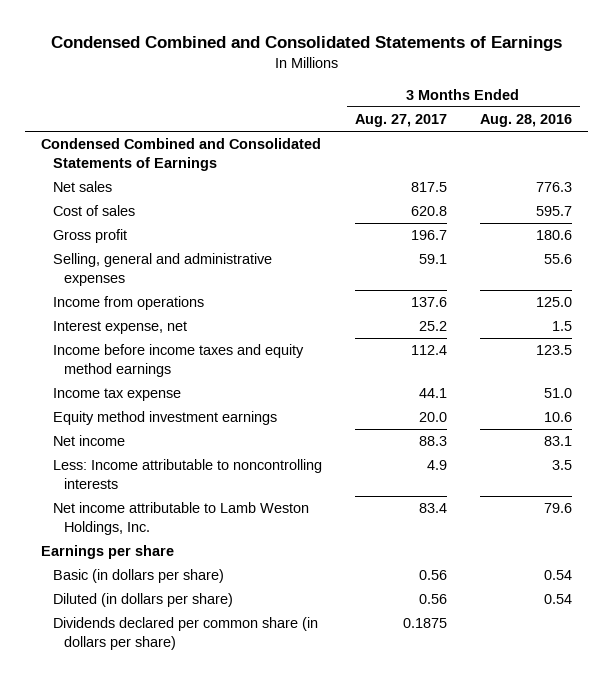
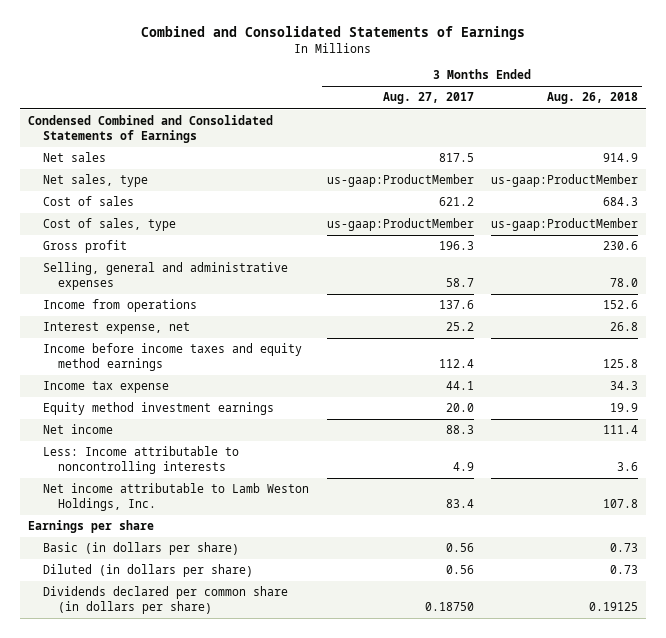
- Condensed Combined and Consolidated Statements of Earnings
+ Combined and Consolidated Statements of Earnings
- | 3 Months Ended Aug. 27, 2017 | 3 Months Ended Aug. 28, 2016
+ | 3 Months Ended Aug. 27, 2017 | 3 Months Ended Aug. 26, 2018
- Cost of sales | 620.8 | 595.7
- Gross profit | 196.7 | 180.6
- Selling, general and administrative expenses | 59.1 | 55.6
+ Net sales, type | us-gaap:ProductMember | us-gaap:ProductMember
+ Cost of sales | 621.2 | 684.3
+ Cost of sales, type | us-gaap:ProductMember | us-gaap:ProductMember
+ Gross profit | 196.3 | 230.6
+ Selling, general and administrative expenses | 58.7 | 78.0
- Dividends declared per common share (in dollars per share) | 0.1875 |
+ Dividends declared per common share (in dollars per share) | 0.18750 | 0.19125

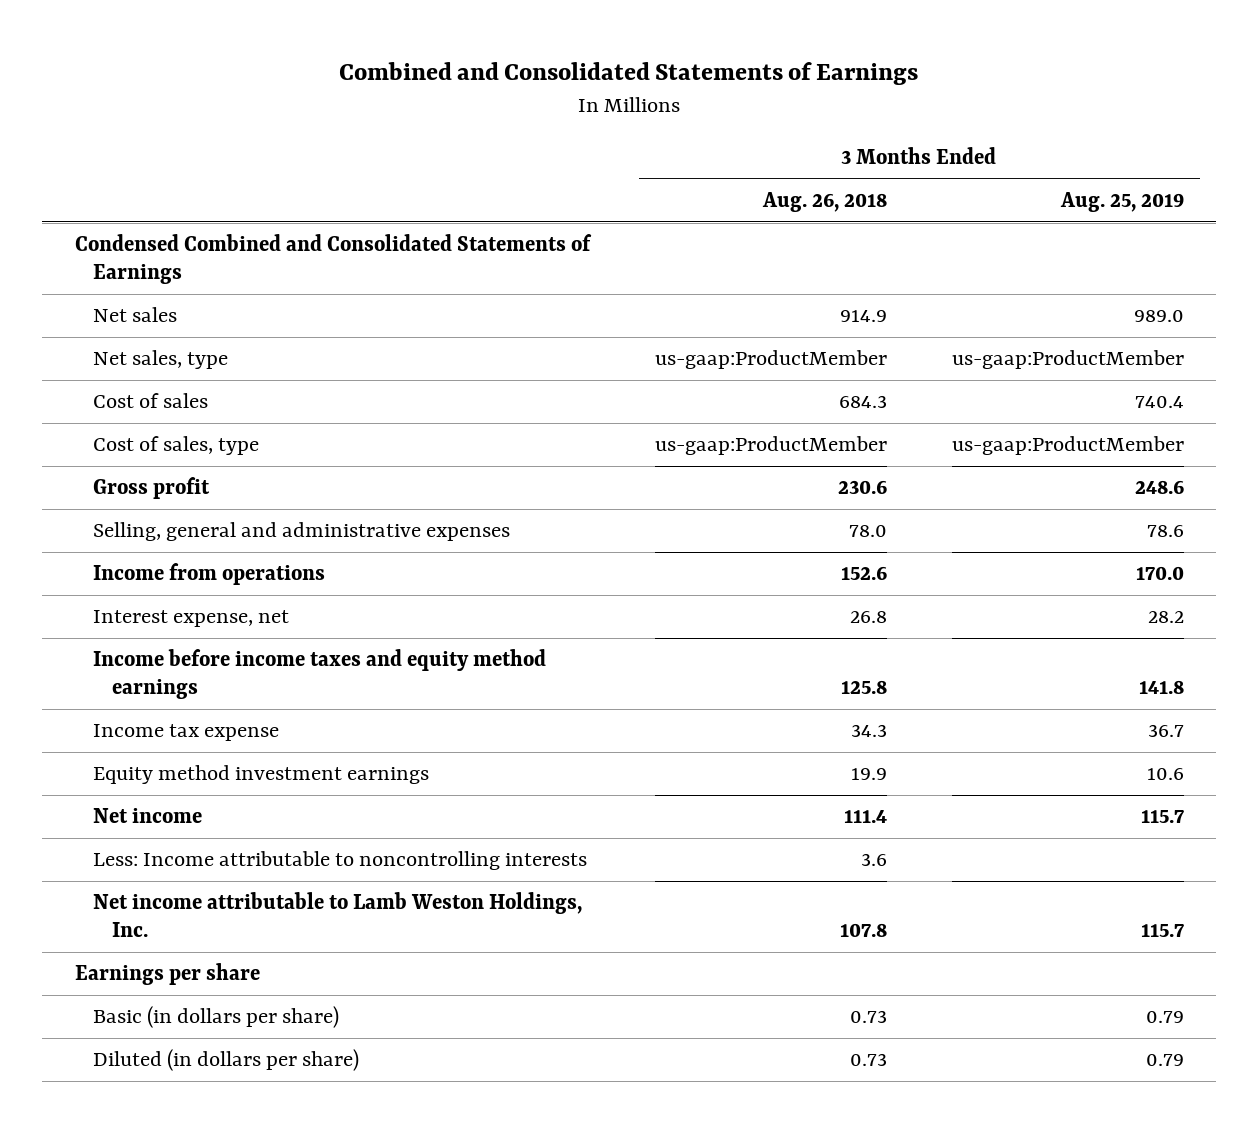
- | 3 Months Ended Aug. 27, 2017 | 3 Months Ended Aug. 26, 2018
+ | 3 Months Ended Aug. 26, 2018 | 3 Months Ended Aug. 25, 2019
- Dividends declared per common share (in dollars per share) | 0.18750 | 0.19125

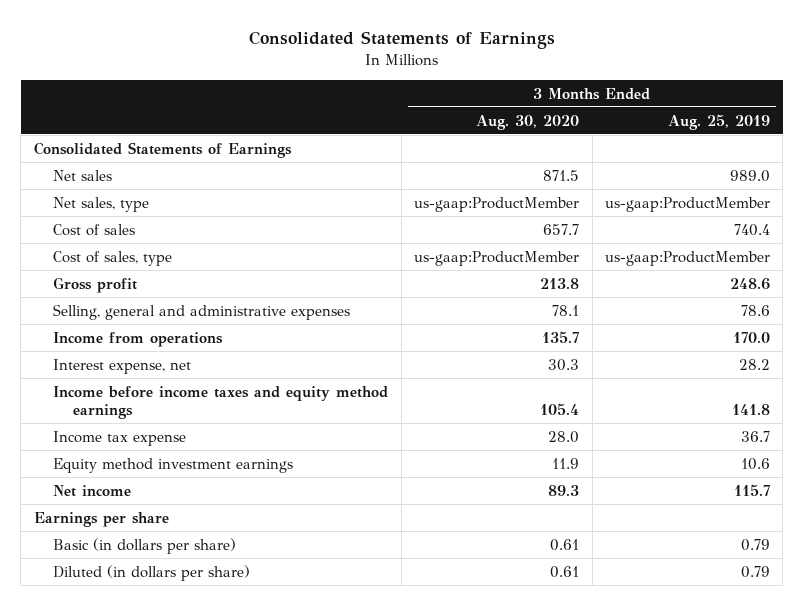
- Combined and Consolidated Statements of Earnings
+ Consolidated Statements of Earnings
- | 3 Months Ended Aug. 26, 2018 | 3 Months Ended Aug. 25, 2019
+ | 3 Months Ended Aug. 30, 2020 | 3 Months Ended Aug. 25, 2019
- Condensed Combined and Consolidated Statements of Earnings
+ Consolidated Statements of Earnings
- Less: Income attributable to noncontrolling interests | 3.6 |
- Net income attributable to Lamb Weston Holdings, Inc. | 107.8 | 115.7

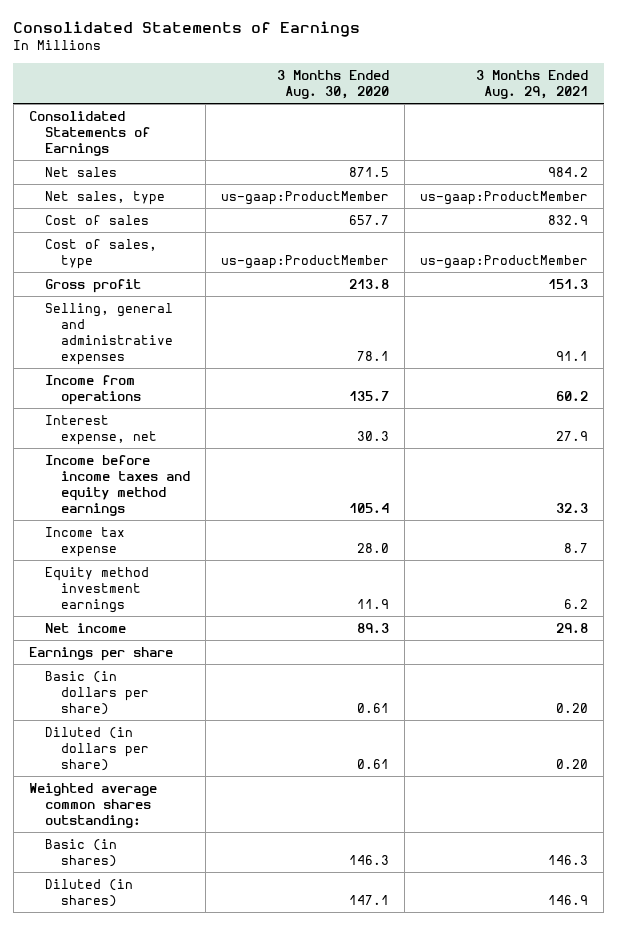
- | 3 Months Ended Aug. 30, 2020 | 3 Months Ended Aug. 25, 2019
+ | 3 Months Ended Aug. 30, 2020 | 3 Months Ended Aug. 29, 2021
+ Weighted average common shares outstanding:
+ Basic (in shares) | 146.3 | 146.3
+ Diluted (in shares) | 147.1 | 146.9

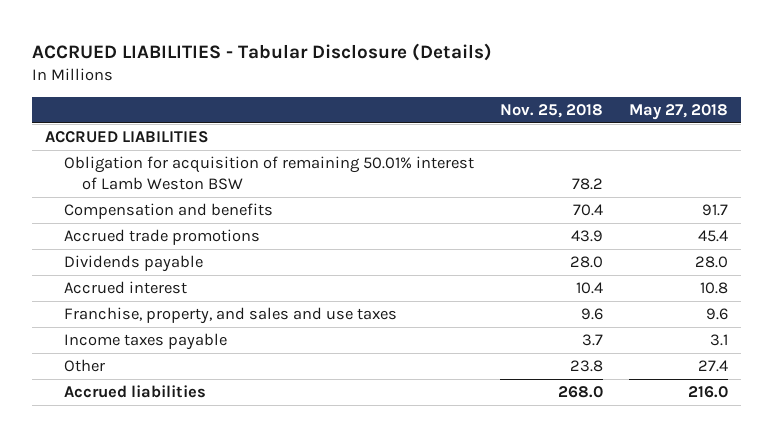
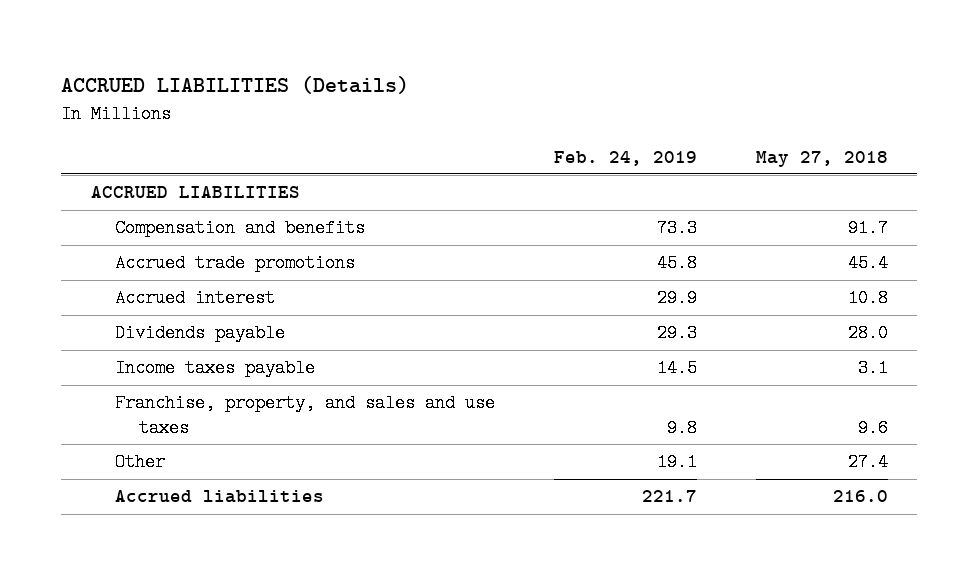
- ACCRUED LIABILITIES - Tabular Disclosure (Details)
+ ACCRUED LIABILITIES (Details)
- | Nov. 25, 2018 | May 27, 2018
+ | Feb. 24, 2019 | May 27, 2018
- Obligation for acquisition of remaining 50.01% interest of Lamb Weston BSW | 78.2 |
moved down: Dividends payable | 29.3 | 28.0
moved down: Franchise, property, and sales and use taxes | 9.8 | 9.6

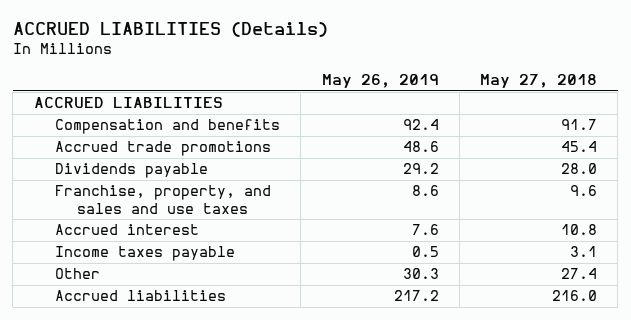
- | Feb. 24, 2019 | May 27, 2018
+ | May 26, 2019 | May 27, 2018
moved down: Accrued interest | 7.6 | 10.8
moved down: Income taxes payable | 0.5 | 3.1

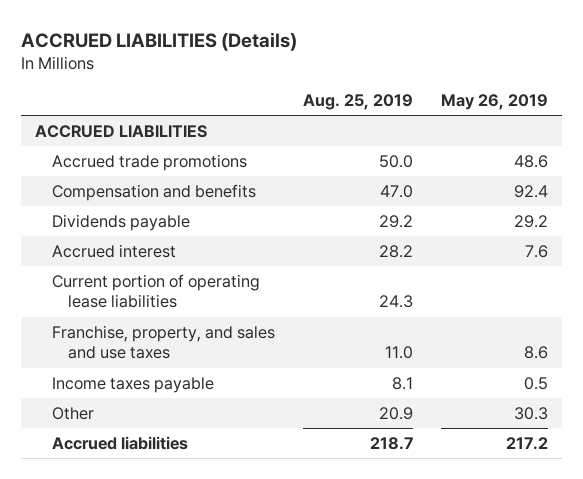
- | May 26, 2019 | May 27, 2018
+ | Aug. 25, 2019 | May 26, 2019
moved down: Compensation and benefits | 47.0 | 92.4
+ Current portion of operating lease liabilities | 24.3 |
moved down: Franchise, property, and sales and use taxes | 11.0 | 8.6

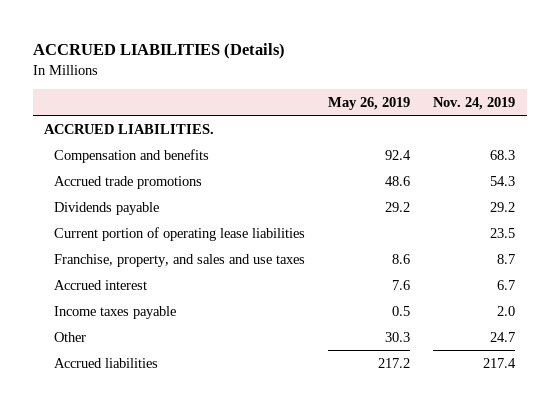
- | Aug. 25, 2019 | May 26, 2019
+ | May 26, 2019 | Nov. 24, 2019
- ACCRUED LIABILITIES
+ ACCRUED LIABILITIES.
moved down: Accrued trade promotions | 48.6 | 54.3
moved down: Accrued interest | 7.6 | 6.7

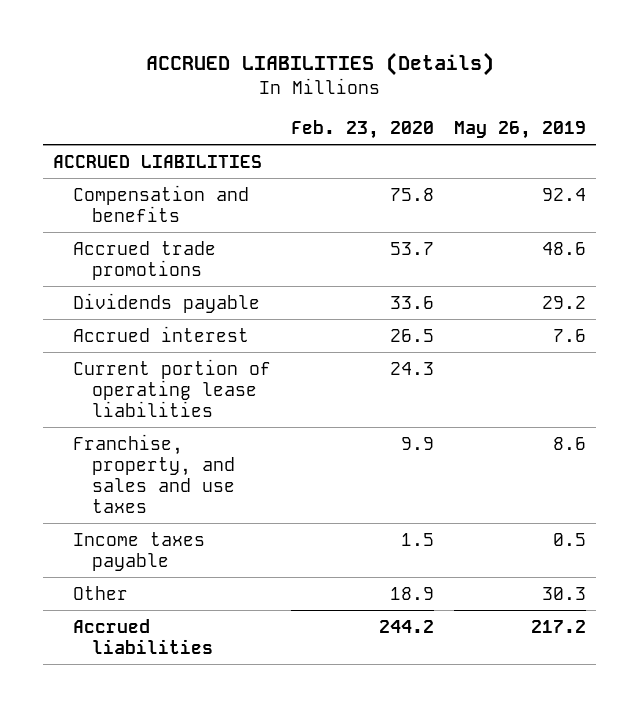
- | May 26, 2019 | Nov. 24, 2019
+ | Feb. 23, 2020 | May 26, 2019
- ACCRUED LIABILITIES.
+ ACCRUED LIABILITIES
moved up: Accrued interest | 26.5 | 7.6

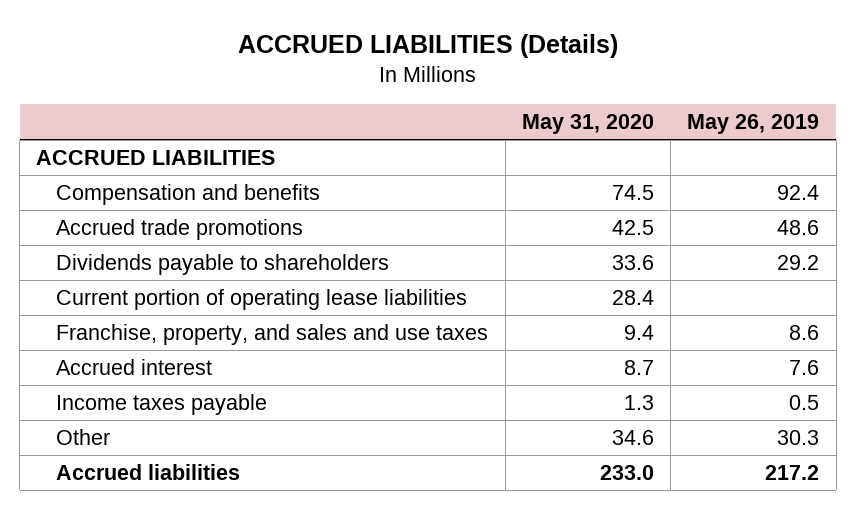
- | Feb. 23, 2020 | May 26, 2019
+ | May 31, 2020 | May 26, 2019
- Dividends payable | 33.6 | 29.2
+ Dividends payable to shareholders | 33.6 | 29.2
moved down: Accrued interest | 8.7 | 7.6

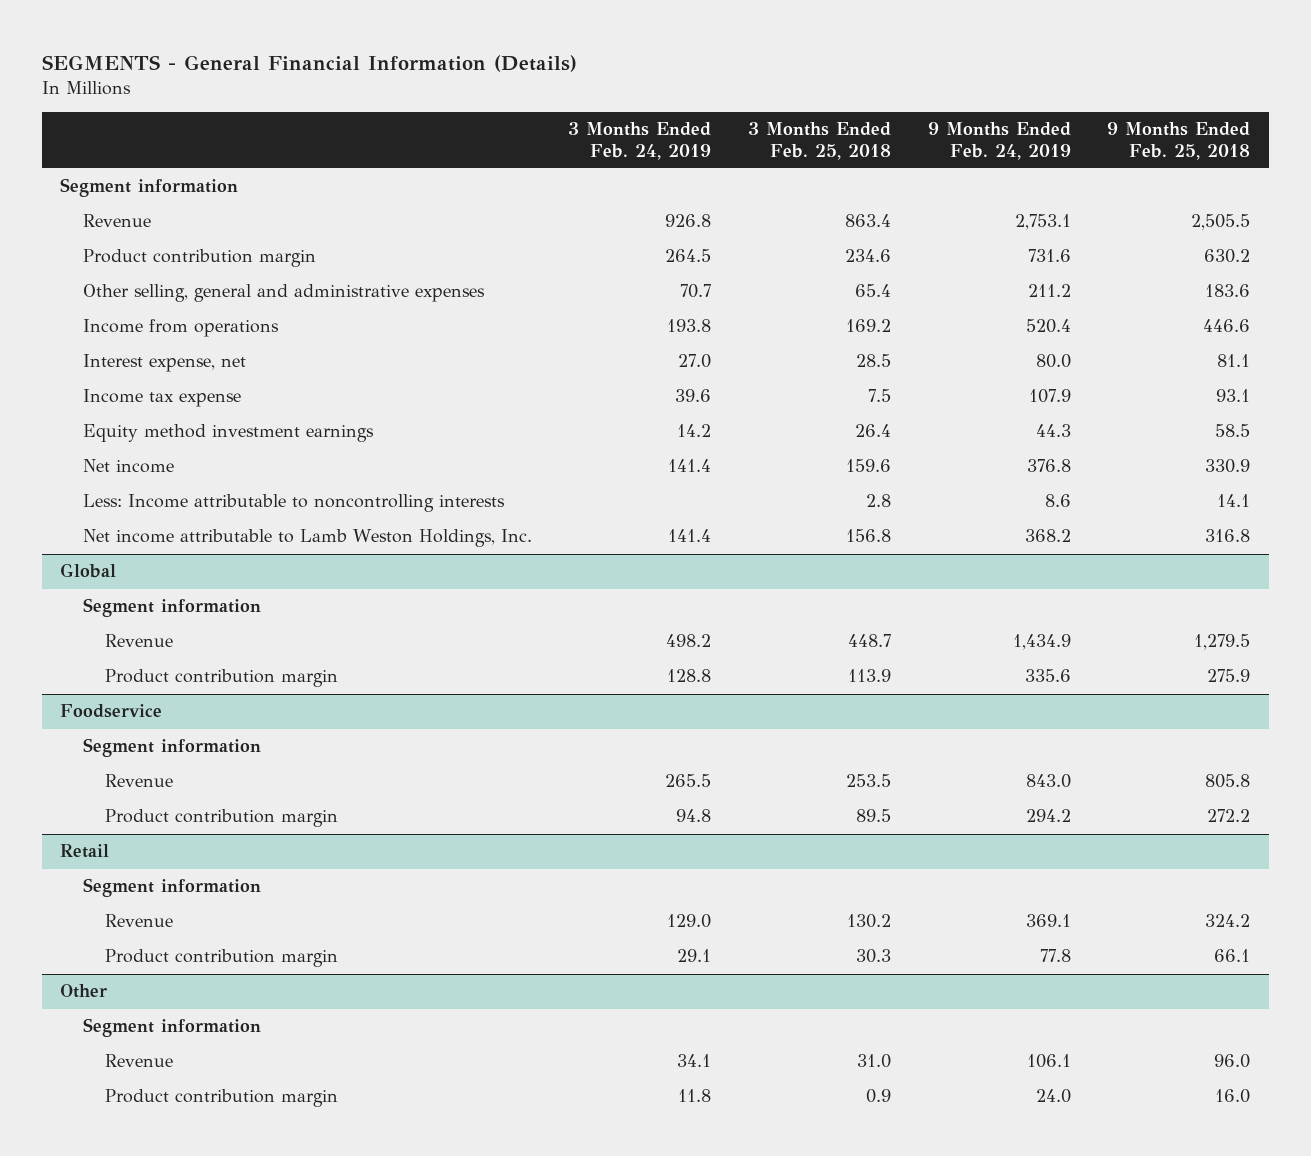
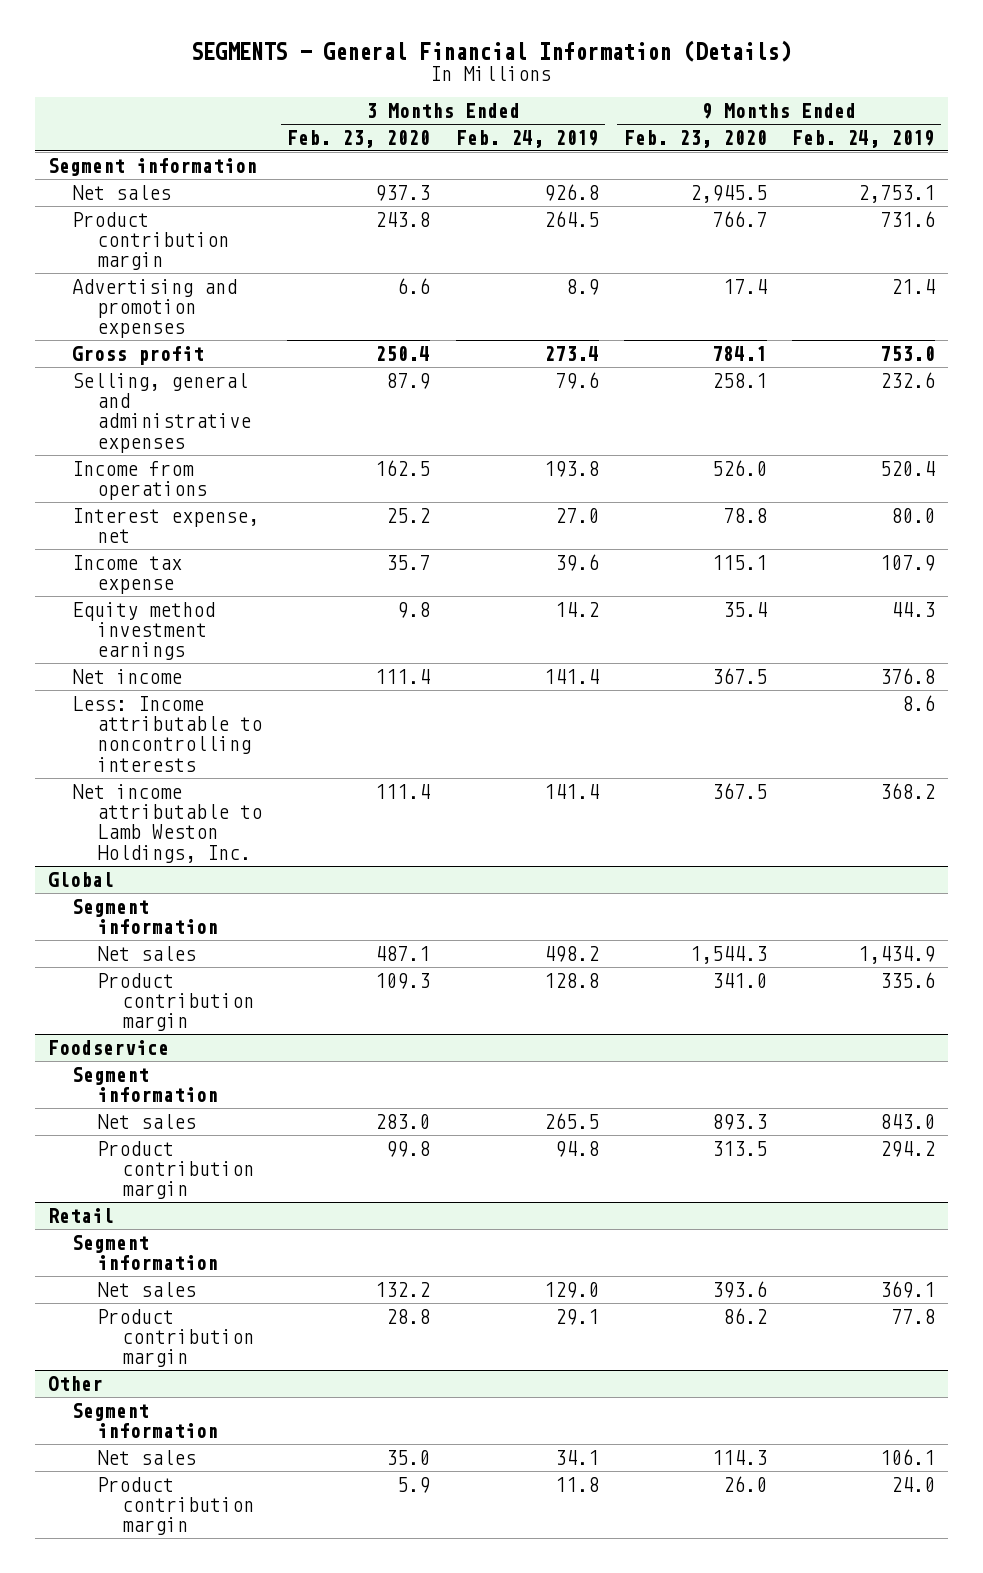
- | 3 Months Ended Feb. 24, 2019 | 3 Months Ended Feb. 25, 2018 | 9 Months Ended Feb. 24, 2019 | 9 Months Ended Feb. 25, 2018
+ | 3 Months Ended Feb. 23, 2020 | 3 Months Ended Feb. 24, 2019 | 9 Months Ended Feb. 23, 2020 | 9 Months Ended Feb. 24, 2019
- Revenue | 926.8 | 863.4 | 2,753.1 | 2,505.5
+ Net sales | 937.3 | 926.8 | 2,945.5 | 2,753.1
- Other selling, general and administrative expenses | 70.7 | 65.4 | 211.2 | 183.6
+ Advertising and promotion expenses | 6.6 | 8.9 | 17.4 | 21.4
+ Gross profit | 250.4 | 273.4 | 784.1 | 753.0
+ Selling, general and administrative expenses | 87.9 | 79.6 | 258.1 | 232.6
@ Global
- Revenue | 498.2 | 448.7 | 1,434.9 | 1,279.5
+ Net sales | 487.1 | 498.2 | 1,544.3 | 1,434.9
@ Foodservice
- Revenue | 265.5 | 253.5 | 843.0 | 805.8
+ Net sales | 283.0 | 265.5 | 893.3 | 843.0
@ Retail
- Revenue | 129.0 | 130.2 | 369.1 | 324.2
+ Net sales | 132.2 | 129.0 | 393.6 | 369.1
@ Other
- Revenue | 34.1 | 31.0 | 106.1 | 96.0
+ Net sales | 35.0 | 34.1 | 114.3 | 106.1

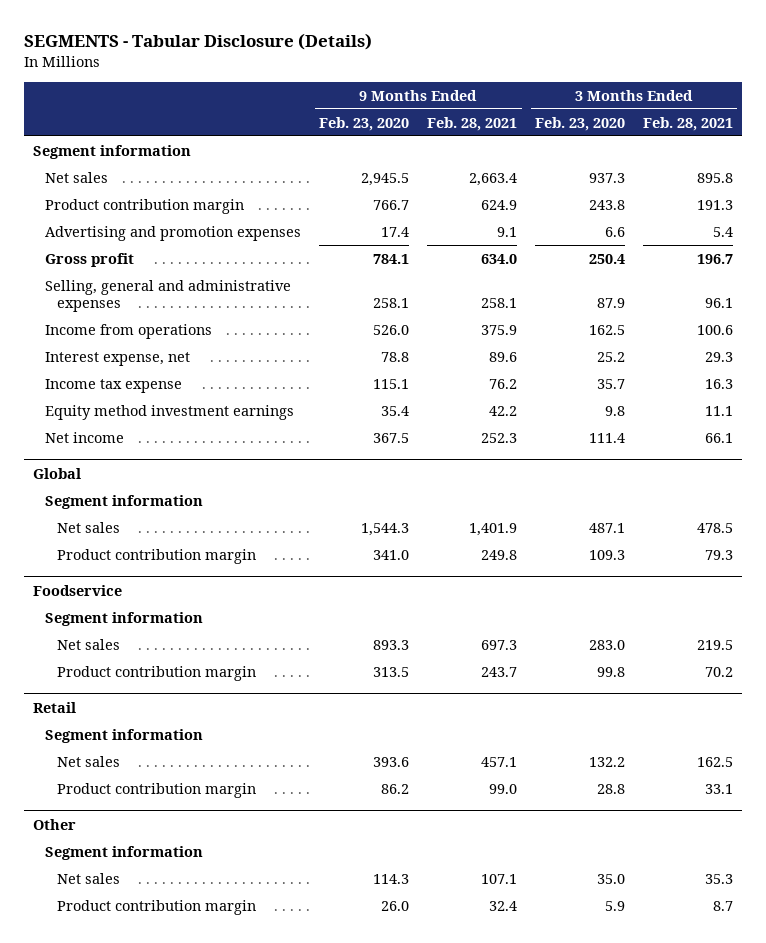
- SEGMENTS - General Financial Information (Details)
+ SEGMENTS - Tabular Disclosure (Details)
- | 3 Months Ended Feb. 23, 2020 | 3 Months Ended Feb. 24, 2019 | 9 Months Ended Feb. 23, 2020 | 9 Months Ended Feb. 24, 2019
+ | 9 Months Ended Feb. 23, 2020 | 9 Months Ended Feb. 28, 2021 | 3 Months Ended Feb. 23, 2020 | 3 Months Ended Feb. 28, 2021
- Less: Income attributable to noncontrolling interests | | | | 8.6
- Net income attributable to Lamb Weston Holdings, Inc. | 111.4 | 141.4 | 367.5 | 368.2

